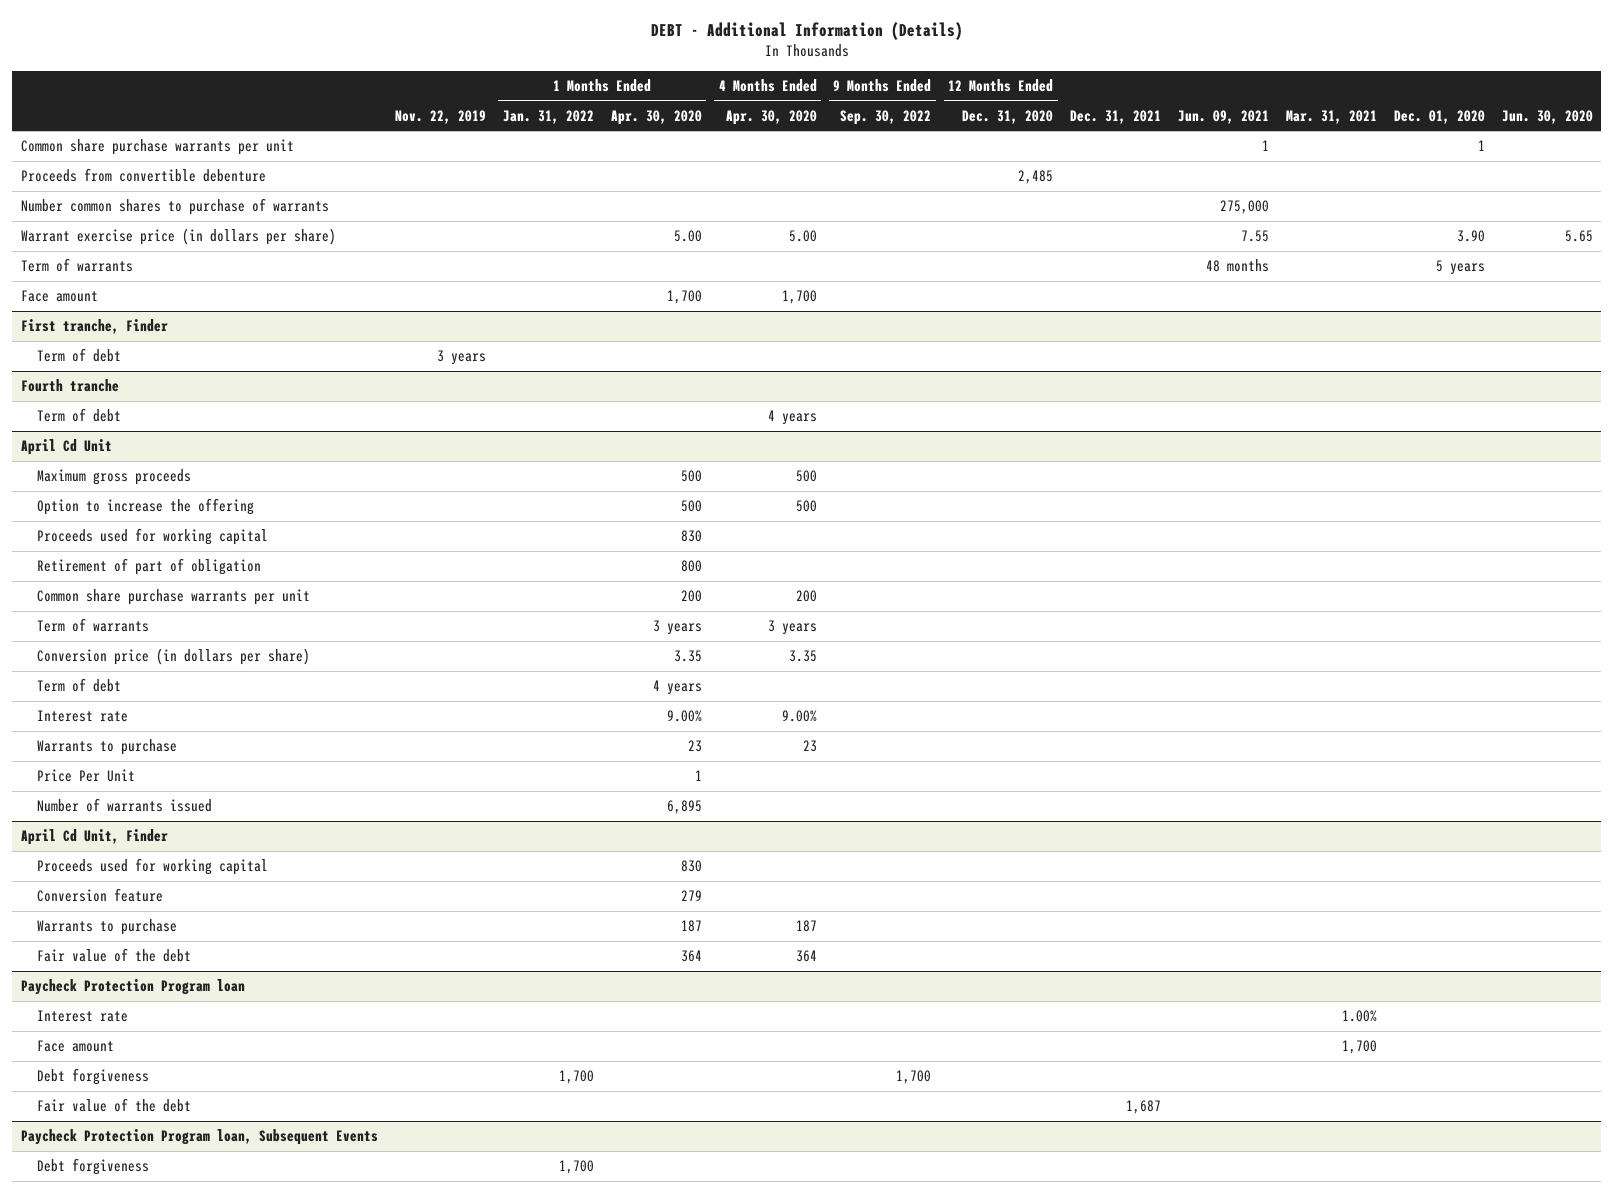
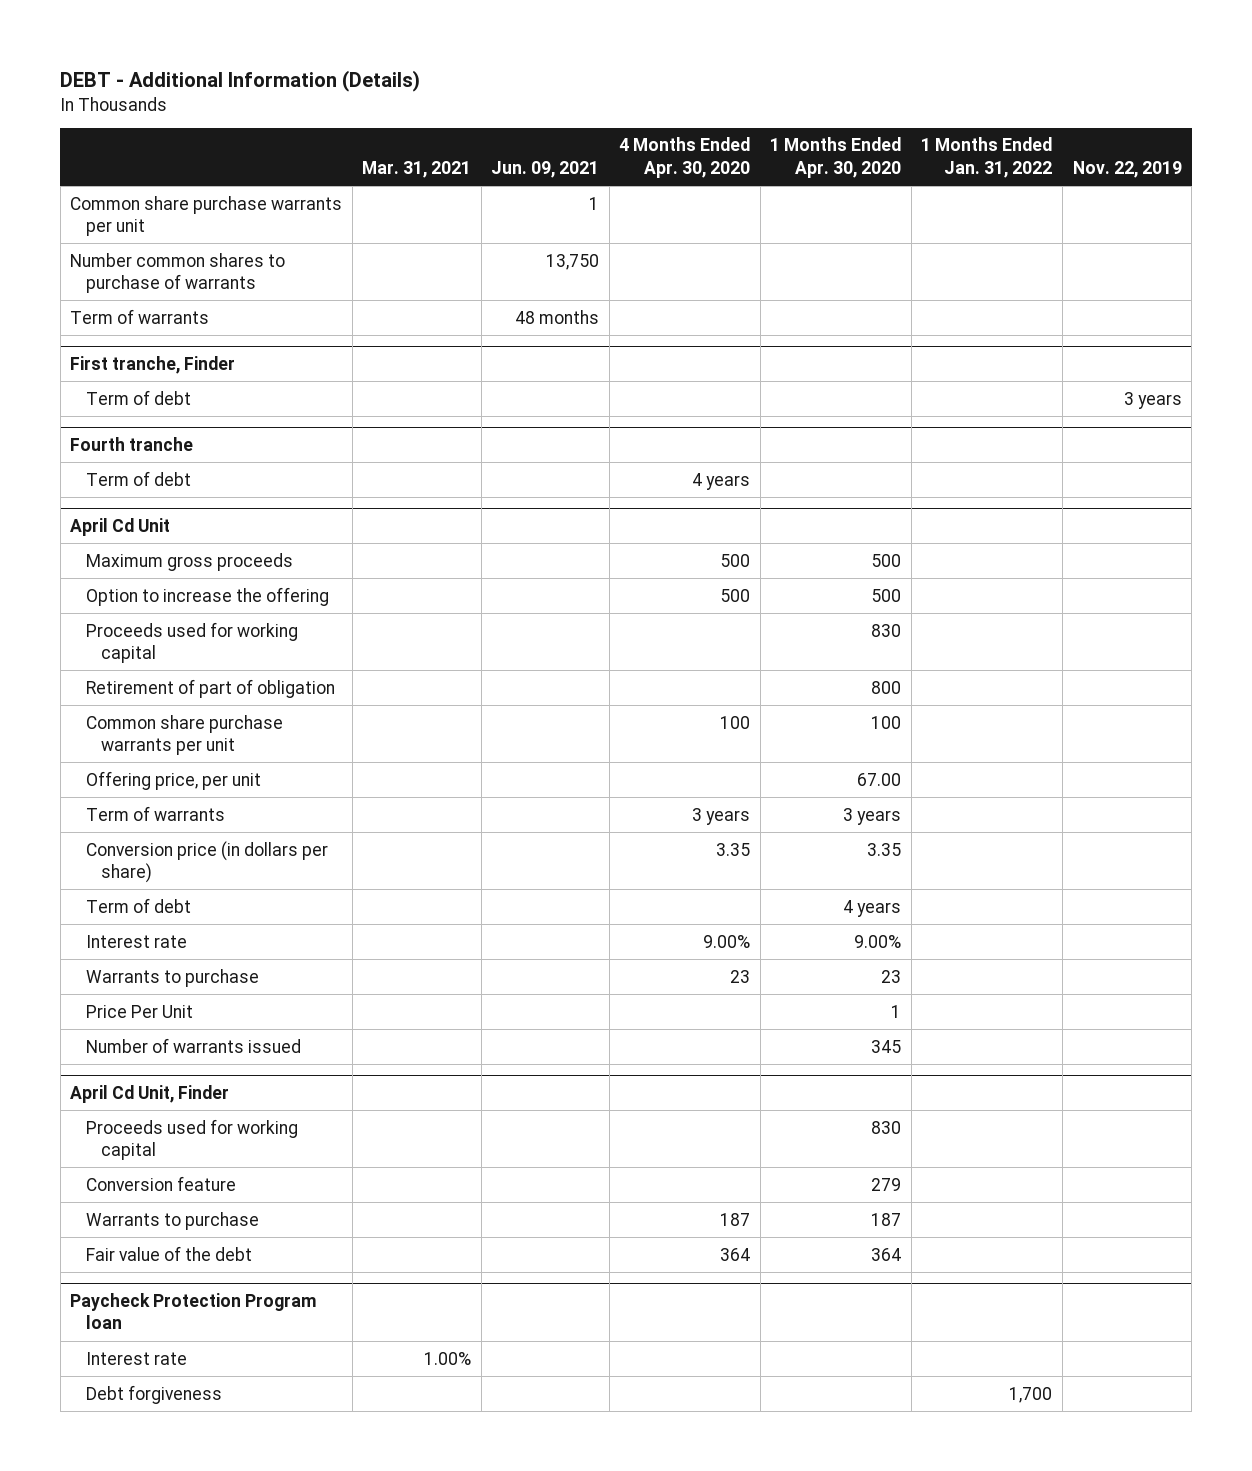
- | Nov. 22, 2019 | 1 Months Ended Jan. 31, 2022 | 1 Months Ended Apr. 30, 2020 | 4 Months Ended Apr. 30, 2020 | 9 Months Ended Sep. 30, 2022 | 12 Months Ended Dec. 31, 2020 | Dec. 31, 2021 | Jun. 09, 2021 | Mar. 31, 2021 | Dec. 01, 2020 | Jun. 30, 2020
+ | Mar. 31, 2021 | Jun. 09, 2021 | 4 Months Ended Apr. 30, 2020 | 1 Months Ended Apr. 30, 2020 | 1 Months Ended Jan. 31, 2022 | Nov. 22, 2019
- Proceeds from convertible debenture | | | | | | 2,485 | | | | |
- Number common shares to purchase of warrants | | | | | | | | 275,000 | | |
- Warrant exercise price (in dollars per share) | | | 5.00 | 5.00 | | | | 7.55 | | 3.90 | 5.65
+ Number common shares to purchase of warrants | | 13,750 | | | |
- Face amount | | | 1,700 | 1,700 | | | | | | |
@ April Cd Unit
- Common share purchase warrants per unit | | | 200 | 200 | | | | | | |
+ Common share purchase warrants per unit | | | 100 | 100 | |
+ Offering price, per unit | | | | 67.00 | |
- Number of warrants issued | | | 6,895 | | | | | | | |
+ Number of warrants issued | | | | 345 | |
@ Paycheck Protection Program loan
- Face amount | | | | | | | | | 1,700 | |
- Fair value of the debt | | | | | | | 1,687 | | | |
- Paycheck Protection Program loan, Subsequent Events
- Debt forgiveness | | 1,700 | | | | | | | | |

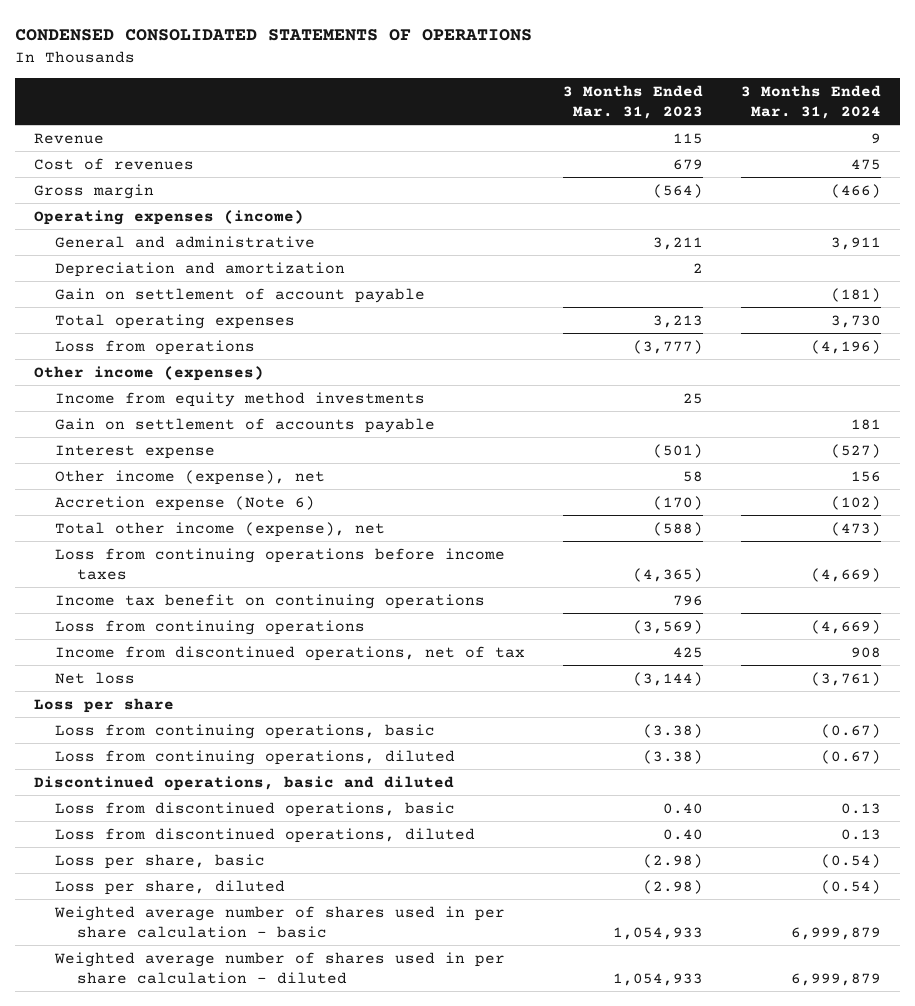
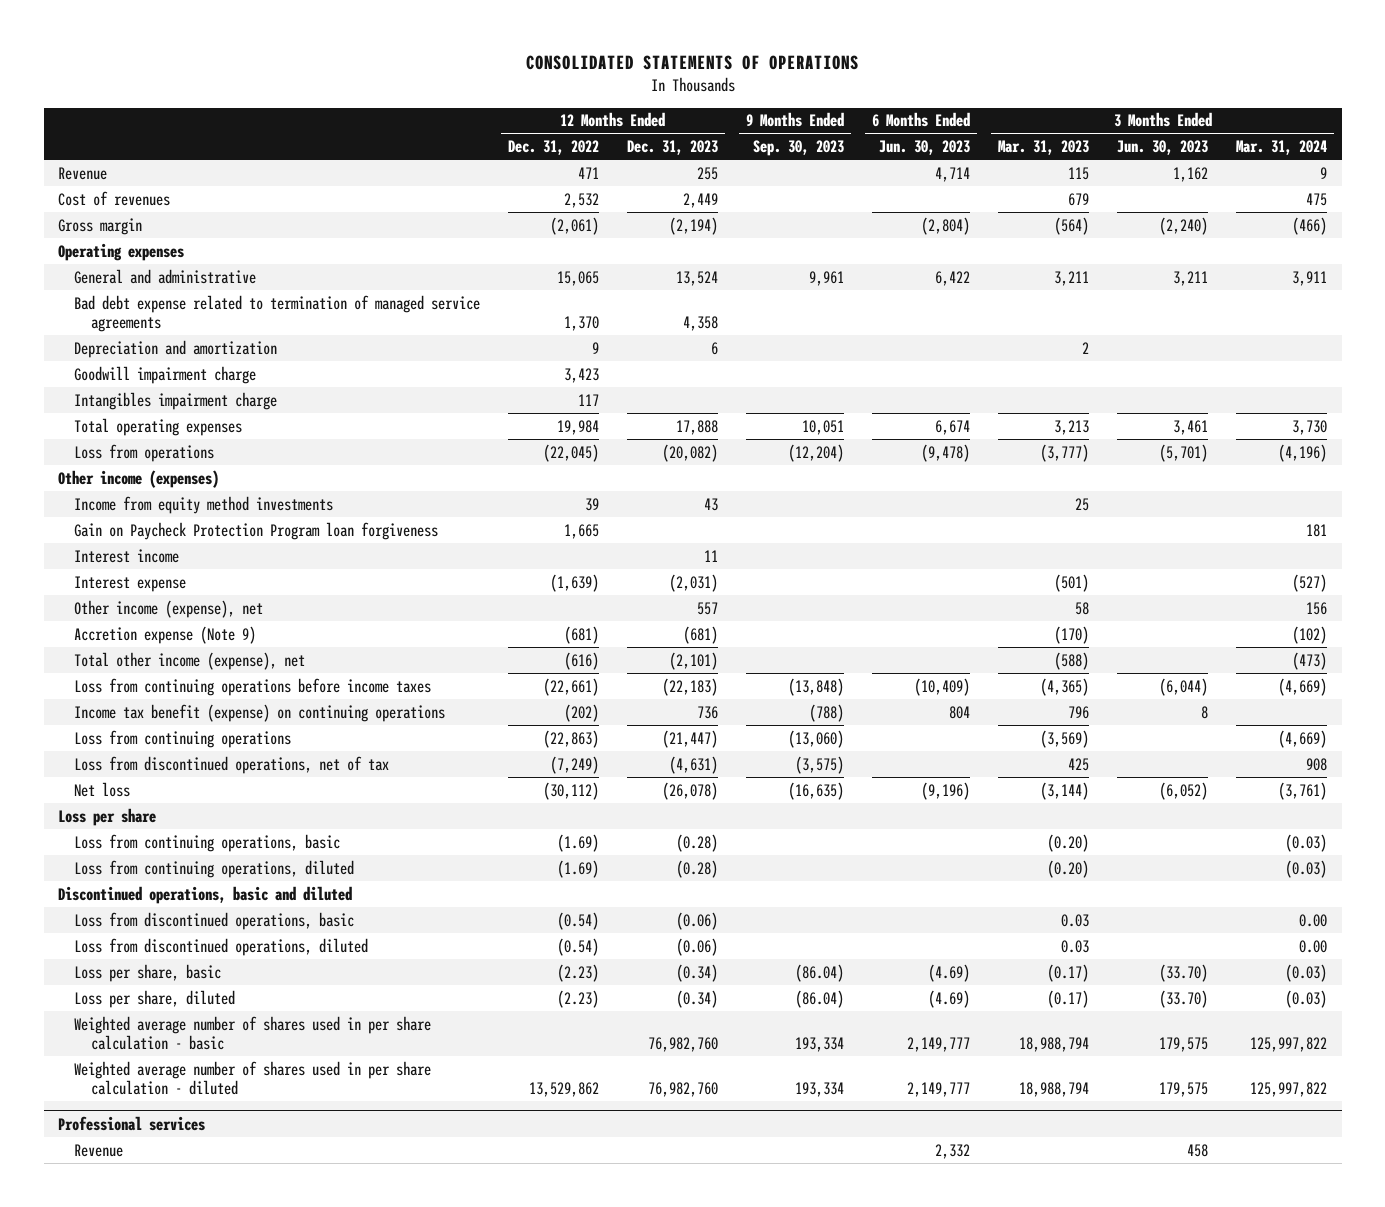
- CONDENSED CONSOLIDATED STATEMENTS OF OPERATIONS
+ CONSOLIDATED STATEMENTS OF OPERATIONS
- | 3 Months Ended Mar. 31, 2023 | 3 Months Ended Mar. 31, 2024
+ | 12 Months Ended Dec. 31, 2022 | 12 Months Ended Dec. 31, 2023 | 9 Months Ended Sep. 30, 2023 | 6 Months Ended Jun. 30, 2023 | 3 Months Ended Mar. 31, 2023 | 3 Months Ended Jun. 30, 2023 | 3 Months Ended Mar. 31, 2024
- Operating expenses (income)
+ Operating expenses
+ Bad debt expense related to termination of managed service agreements | 1,370 | 4,358 | | | | |
- Gain on settlement of account payable | | (181)
+ Goodwill impairment charge | 3,423 | | | | | |
+ Intangibles impairment charge | 117 | | | | | |
- Gain on settlement of accounts payable | | 181
+ Gain on Paycheck Protection Program loan forgiveness | 1,665 | | | | | | 181
+ Interest income | | 11 | | | | |
- Accretion expense (Note 6) | (170) | (102)
+ Accretion expense (Note 9) | (681) | (681) | | | (170) | | (102)
- Income tax benefit on continuing operations | 796 |
+ Income tax benefit (expense) on continuing operations | (202) | 736 | (788) | 804 | 796 | 8 |
- Income from discontinued operations, net of tax | 425 | 908
+ Loss from discontinued operations, net of tax | (7,249) | (4,631) | (3,575) | | 425 | | 908
- Loss from continuing operations, basic | (3.38) | (0.67)
- Loss from continuing operations, diluted | (3.38) | (0.67)
+ Loss from continuing operations, basic | (1.69) | (0.28) | | | (0.20) | | (0.03)
+ Loss from continuing operations, diluted | (1.69) | (0.28) | | | (0.20) | | (0.03)
- Loss from discontinued operations, basic | 0.40 | 0.13
- Loss from discontinued operations, diluted | 0.40 | 0.13
- Loss per share, basic | (2.98) | (0.54)
- Loss per share, diluted | (2.98) | (0.54)
- Weighted average number of shares used in per share calculation - basic | 1,054,933 | 6,999,879
- Weighted average number of shares used in per share calculation - diluted | 1,054,933 | 6,999,879
+ Loss from discontinued operations, basic | (0.54) | (0.06) | | | 0.03 | | 0.00
+ Loss from discontinued operations, diluted | (0.54) | (0.06) | | | 0.03 | | 0.00
+ Loss per share, basic | (2.23) | (0.34) | (86.04) | (4.69) | (0.17) | (33.70) | (0.03)
+ Loss per share, diluted | (2.23) | (0.34) | (86.04) | (4.69) | (0.17) | (33.70) | (0.03)
+ Weighted average number of shares used in per share calculation - basic | | 76,982,760 | 193,334 | 2,149,777 | 18,988,794 | 179,575 | 125,997,822
+ Weighted average number of shares used in per share calculation - diluted | 13,529,862 | 76,982,760 | 193,334 | 2,149,777 | 18,988,794 | 179,575 | 125,997,822
+ Professional services
+ Revenue | | | | 2,332 | | 458 |

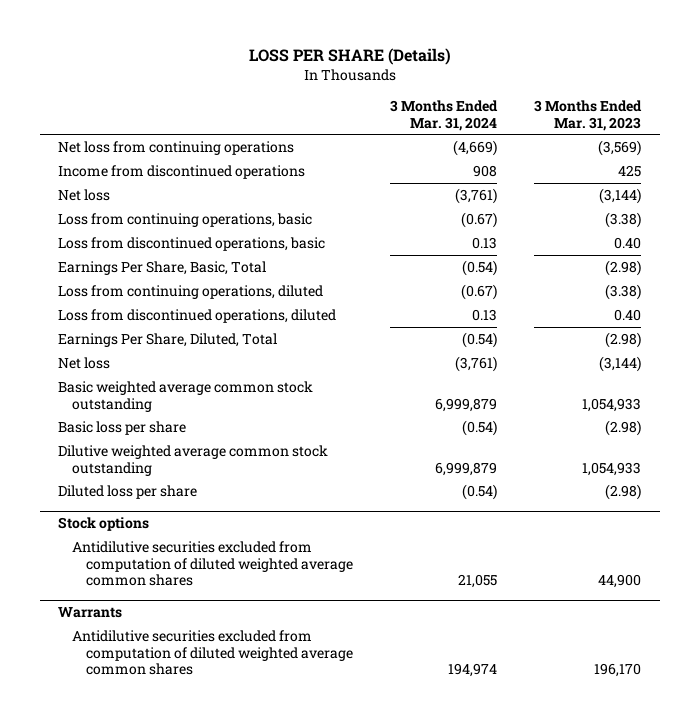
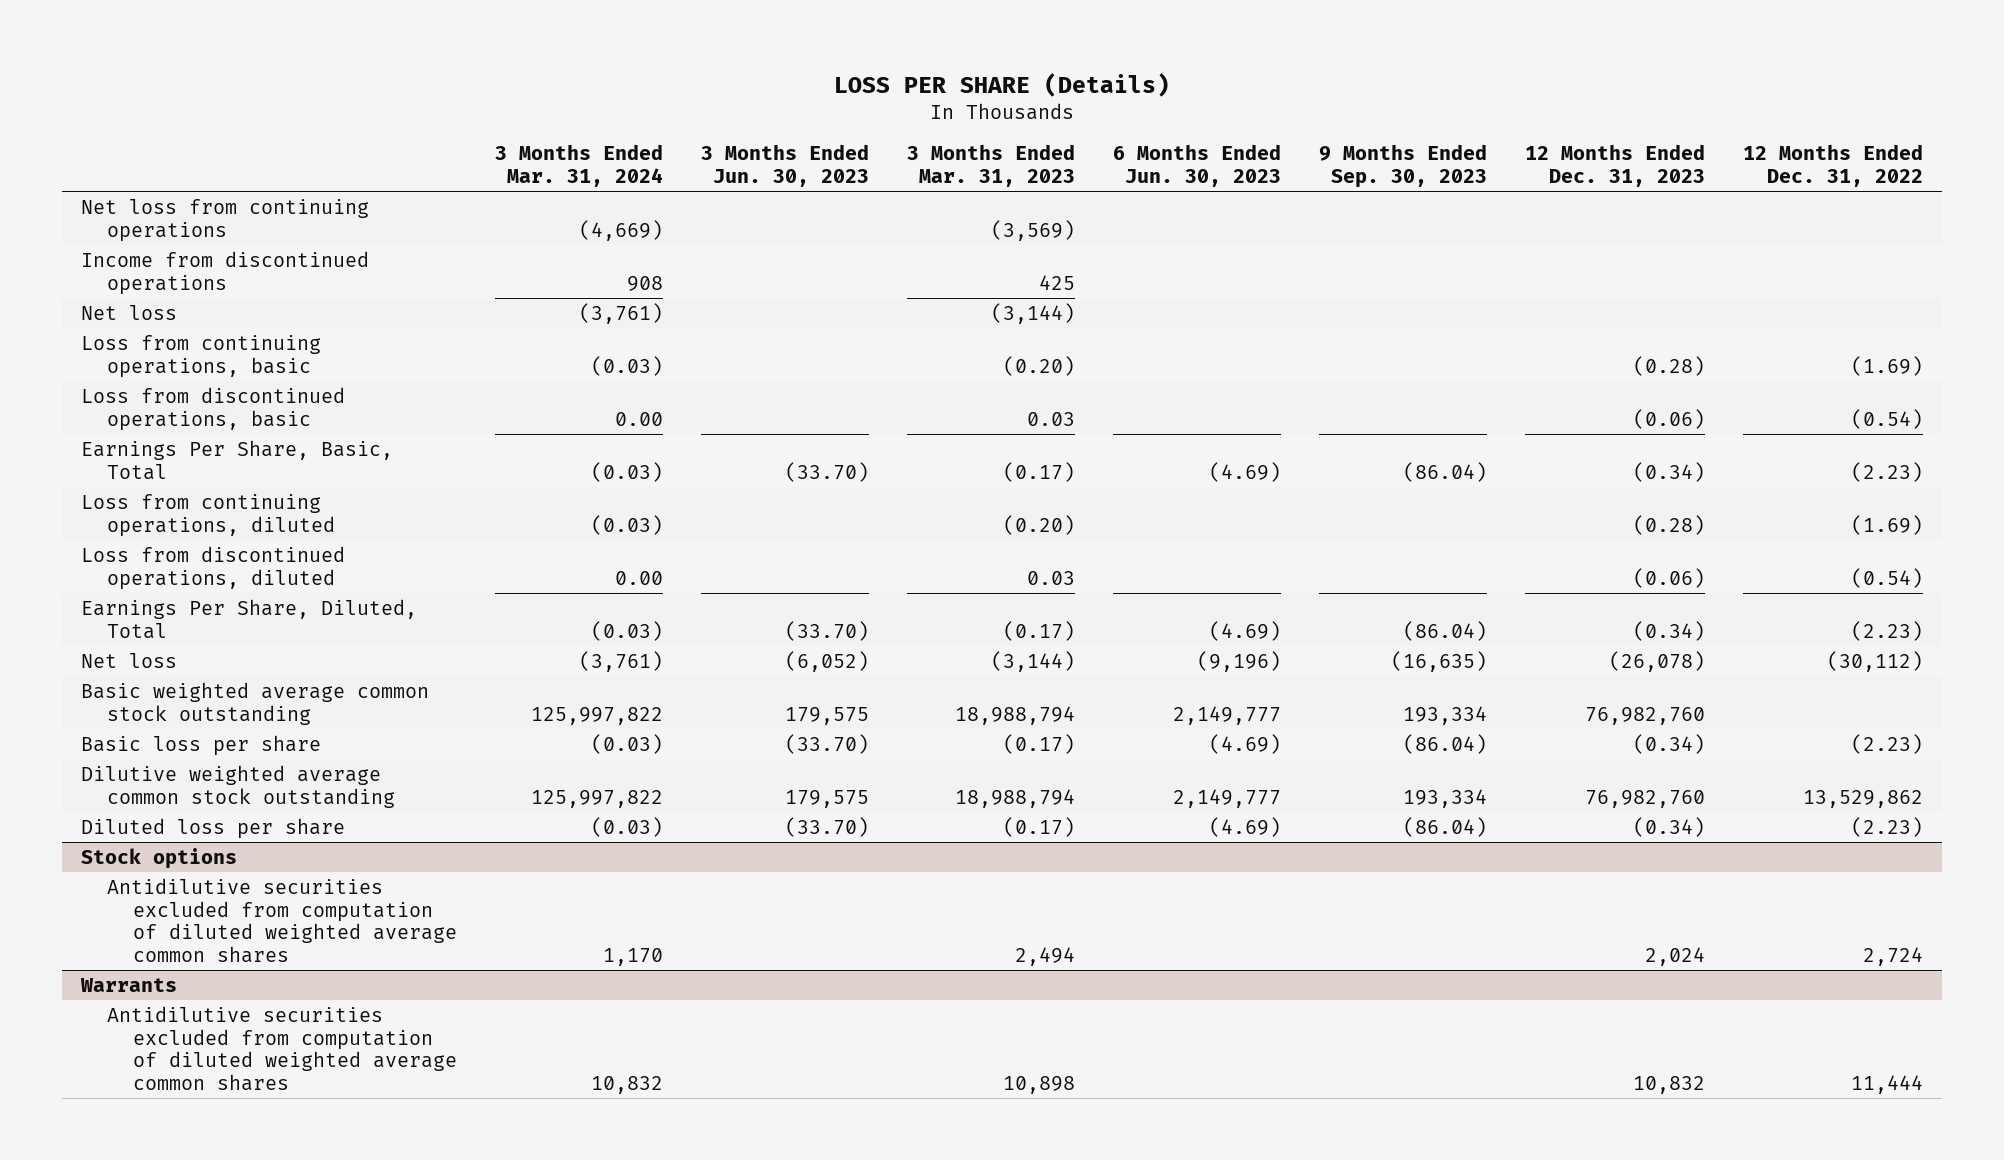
- | 3 Months Ended Mar. 31, 2024 | 3 Months Ended Mar. 31, 2023
+ | 3 Months Ended Mar. 31, 2024 | 3 Months Ended Jun. 30, 2023 | 3 Months Ended Mar. 31, 2023 | 6 Months Ended Jun. 30, 2023 | 9 Months Ended Sep. 30, 2023 | 12 Months Ended Dec. 31, 2023 | 12 Months Ended Dec. 31, 2022
- Loss from continuing operations, basic | (0.67) | (3.38)
- Loss from discontinued operations, basic | 0.13 | 0.40
- Earnings Per Share, Basic, Total | (0.54) | (2.98)
- Loss from continuing operations, diluted | (0.67) | (3.38)
- Loss from discontinued operations, diluted | 0.13 | 0.40
- Earnings Per Share, Diluted, Total | (0.54) | (2.98)
+ Loss from continuing operations, basic | (0.03) | | (0.20) | | | (0.28) | (1.69)
+ Loss from discontinued operations, basic | 0.00 | | 0.03 | | | (0.06) | (0.54)
+ Earnings Per Share, Basic, Total | (0.03) | (33.70) | (0.17) | (4.69) | (86.04) | (0.34) | (2.23)
+ Loss from continuing operations, diluted | (0.03) | | (0.20) | | | (0.28) | (1.69)
+ Loss from discontinued operations, diluted | 0.00 | | 0.03 | | | (0.06) | (0.54)
+ Earnings Per Share, Diluted, Total | (0.03) | (33.70) | (0.17) | (4.69) | (86.04) | (0.34) | (2.23)
- Basic weighted average common stock outstanding | 6,999,879 | 1,054,933
- Basic loss per share | (0.54) | (2.98)
- Dilutive weighted average common stock outstanding | 6,999,879 | 1,054,933
- Diluted loss per share | (0.54) | (2.98)
+ Basic weighted average common stock outstanding | 125,997,822 | 179,575 | 18,988,794 | 2,149,777 | 193,334 | 76,982,760 |
+ Basic loss per share | (0.03) | (33.70) | (0.17) | (4.69) | (86.04) | (0.34) | (2.23)
+ Dilutive weighted average common stock outstanding | 125,997,822 | 179,575 | 18,988,794 | 2,149,777 | 193,334 | 76,982,760 | 13,529,862
+ Diluted loss per share | (0.03) | (33.70) | (0.17) | (4.69) | (86.04) | (0.34) | (2.23)
@ Stock options
- Antidilutive securities excluded from computation of diluted weighted average common shares | 21,055 | 44,900
+ Antidilutive securities excluded from computation of diluted weighted average common shares | 1,170 | | 2,494 | | | 2,024 | 2,724
@ Warrants
- Antidilutive securities excluded from computation of diluted weighted average common shares | 194,974 | 196,170
+ Antidilutive securities excluded from computation of diluted weighted average common shares | 10,832 | | 10,898 | | | 10,832 | 11,444

